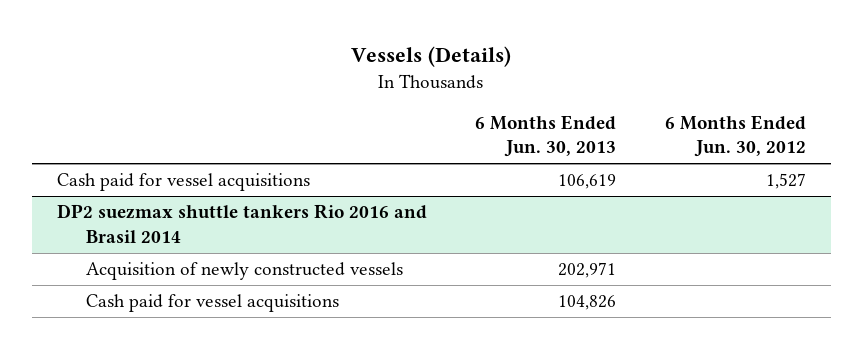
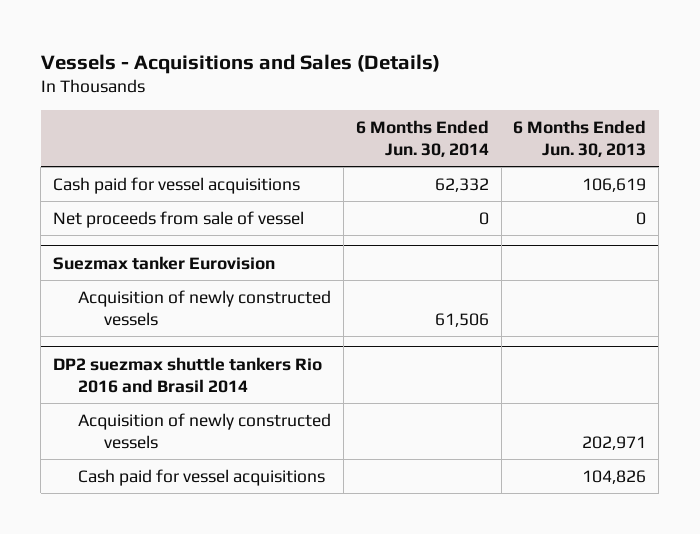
- Vessels (Details)
+ Vessels - Acquisitions and Sales (Details)
- | 6 Months Ended Jun. 30, 2013 | 6 Months Ended Jun. 30, 2012
+ | 6 Months Ended Jun. 30, 2014 | 6 Months Ended Jun. 30, 2013
+ Net proceeds from sale of vessel | 0 | 0
+ Suezmax tanker Eurovision
+ Acquisition of newly constructed vessels | 61,506 |

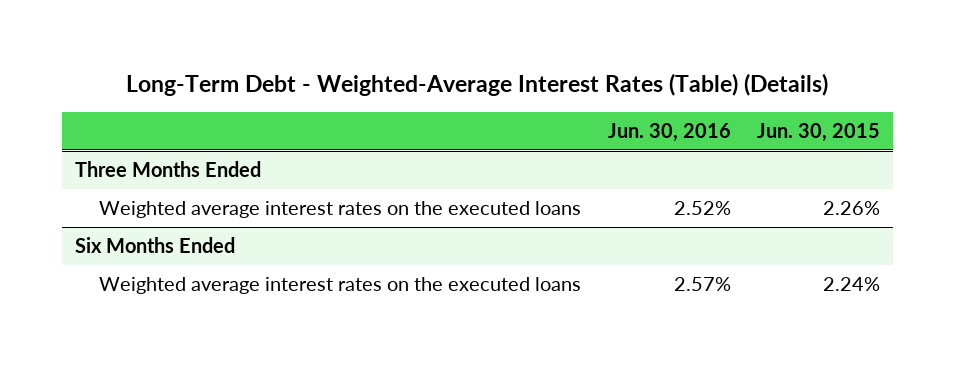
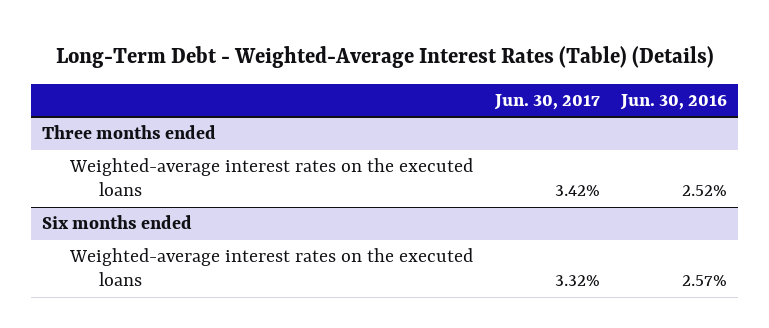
- | Jun. 30, 2016 | Jun. 30, 2015
+ | Jun. 30, 2017 | Jun. 30, 2016
- Three Months Ended
- Weighted average interest rates on the executed loans | 2.52% | 2.26%
- Six Months Ended
- Weighted average interest rates on the executed loans | 2.57% | 2.24%
+ Three months ended
+ Weighted-average interest rates on the executed loans | 3.42% | 2.52%
+ Six months ended
+ Weighted-average interest rates on the executed loans | 3.32% | 2.57%

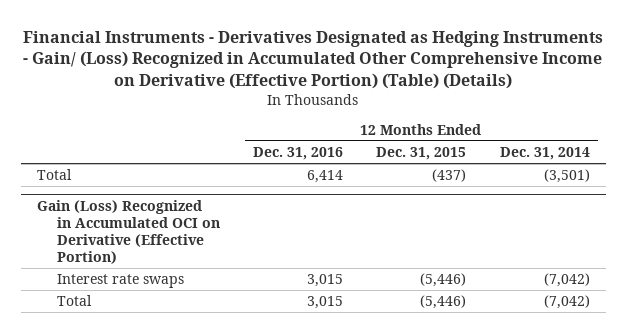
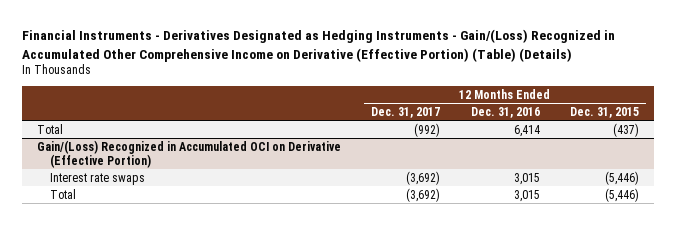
- Financial Instruments - Derivatives Designated as Hedging Instruments - Gain/ (Loss) Recognized in Accumulated Other Comprehensive Income on Derivative (Effective Portion) (Table) (Details)
+ Financial Instruments - Derivatives Designated as Hedging Instruments - Gain/(Loss) Recognized in Accumulated Other Comprehensive Income on Derivative (Effective Portion) (Table) (Details)
- | 12 Months Ended Dec. 31, 2016 | 12 Months Ended Dec. 31, 2015 | 12 Months Ended Dec. 31, 2014
+ | 12 Months Ended Dec. 31, 2017 | 12 Months Ended Dec. 31, 2016 | 12 Months Ended Dec. 31, 2015
- Gain (Loss) Recognized in Accumulated OCI on Derivative (Effective Portion)
+ Gain/(Loss) Recognized in Accumulated OCI on Derivative (Effective Portion)

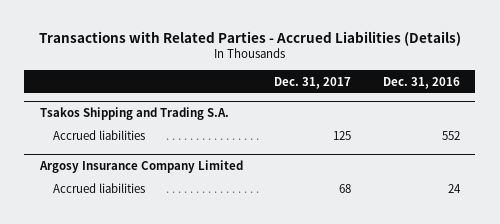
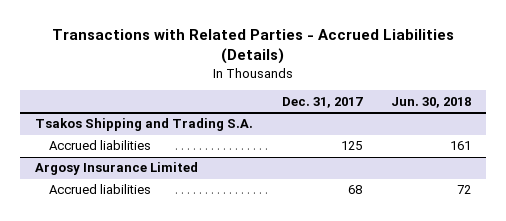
- | Dec. 31, 2017 | Dec. 31, 2016
+ | Dec. 31, 2017 | Jun. 30, 2018
- Argosy Insurance Company Limited
+ Argosy Insurance Limited

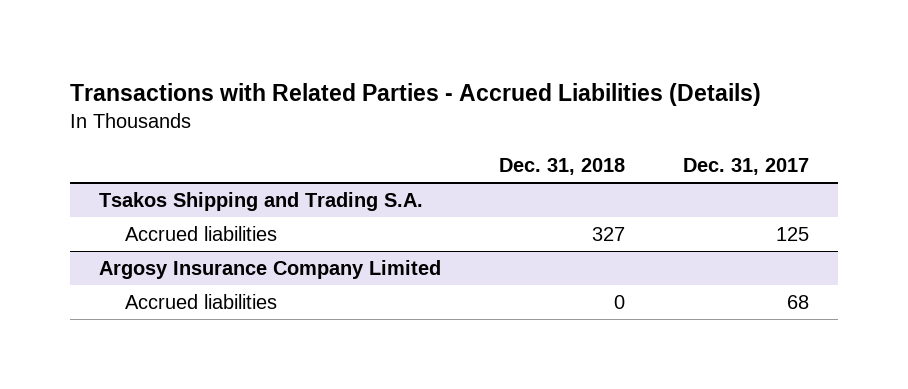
- | Dec. 31, 2017 | Jun. 30, 2018
+ | Dec. 31, 2018 | Dec. 31, 2017
- Argosy Insurance Limited
+ Argosy Insurance Company Limited

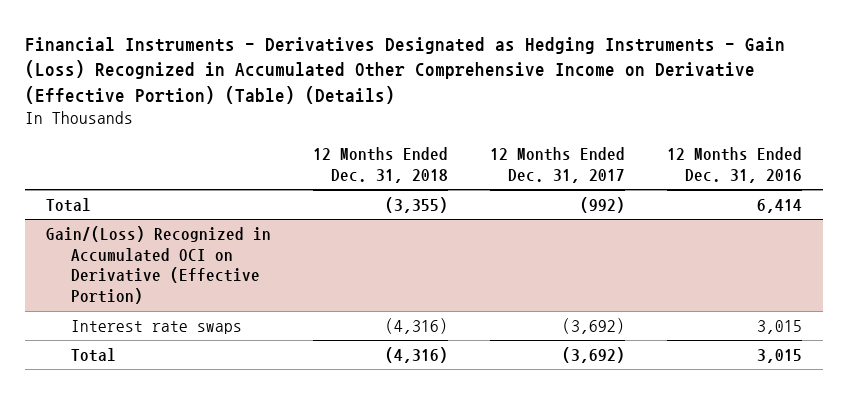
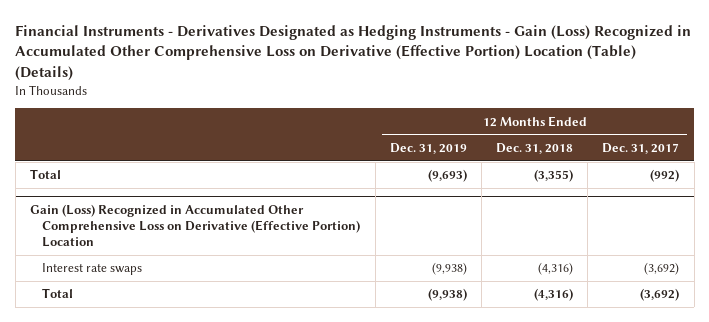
- Financial Instruments - Derivatives Designated as Hedging Instruments - Gain (Loss) Recognized in Accumulated Other Comprehensive Income on Derivative (Effective Portion) (Table) (Details)
+ Financial Instruments - Derivatives Designated as Hedging Instruments - Gain (Loss) Recognized in Accumulated Other Comprehensive Loss on Derivative (Effective Portion) Location (Table) (Details)
- | 12 Months Ended Dec. 31, 2018 | 12 Months Ended Dec. 31, 2017 | 12 Months Ended Dec. 31, 2016
+ | 12 Months Ended Dec. 31, 2019 | 12 Months Ended Dec. 31, 2018 | 12 Months Ended Dec. 31, 2017
- Gain/(Loss) Recognized in Accumulated OCI on Derivative (Effective Portion)
+ Gain (Loss) Recognized in Accumulated Other Comprehensive Loss on Derivative (Effective Portion) Location

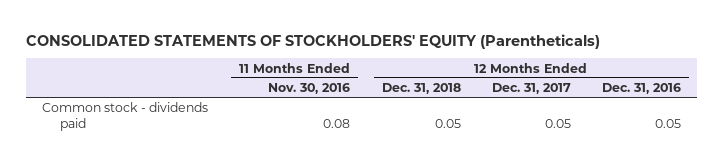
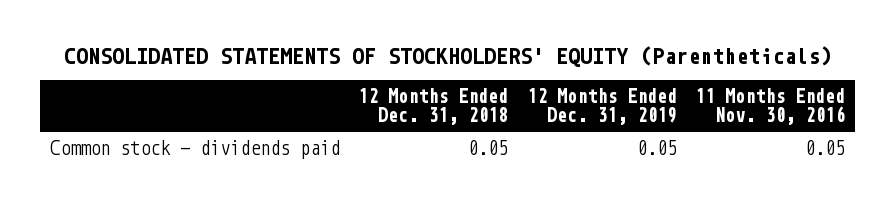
- | 11 Months Ended Nov. 30, 2016 | 12 Months Ended Dec. 31, 2018 | 12 Months Ended Dec. 31, 2017 | 12 Months Ended Dec. 31, 2016
+ | 12 Months Ended Dec. 31, 2018 | 12 Months Ended Dec. 31, 2019 | 11 Months Ended Nov. 30, 2016
- Common stock - dividends paid | 0.08 | 0.05 | 0.05 | 0.05
+ Common stock - dividends paid | 0.05 | 0.05 | 0.05

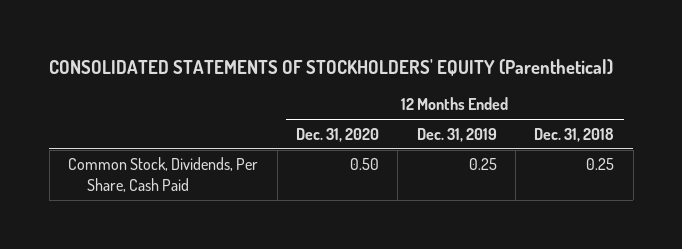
- CONSOLIDATED STATEMENTS OF STOCKHOLDERS' EQUITY (Parentheticals)
+ CONSOLIDATED STATEMENTS OF STOCKHOLDERS' EQUITY (Parenthetical)
- | 12 Months Ended Dec. 31, 2018 | 12 Months Ended Dec. 31, 2019 | 11 Months Ended Nov. 30, 2016
+ | 12 Months Ended Dec. 31, 2020 | 12 Months Ended Dec. 31, 2019 | 12 Months Ended Dec. 31, 2018
- Common stock - dividends paid | 0.05 | 0.05 | 0.05
+ Common Stock, Dividends, Per Share, Cash Paid | 0.50 | 0.25 | 0.25

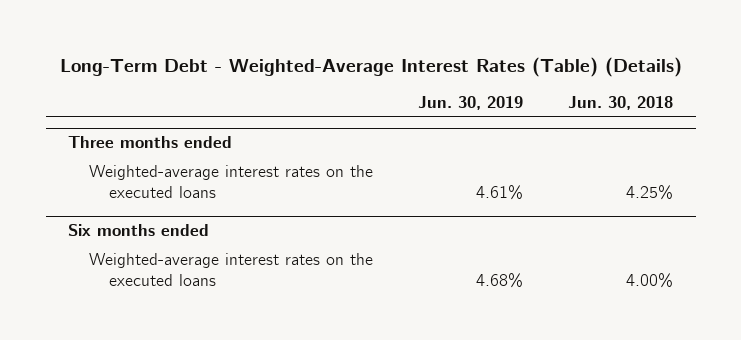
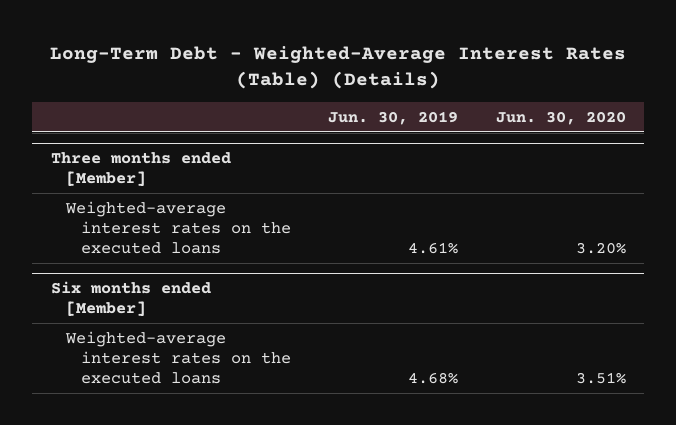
- | Jun. 30, 2019 | Jun. 30, 2018
+ | Jun. 30, 2019 | Jun. 30, 2020
- Three months ended
+ Three months ended [Member]
- Six months ended
+ Six months ended [Member]

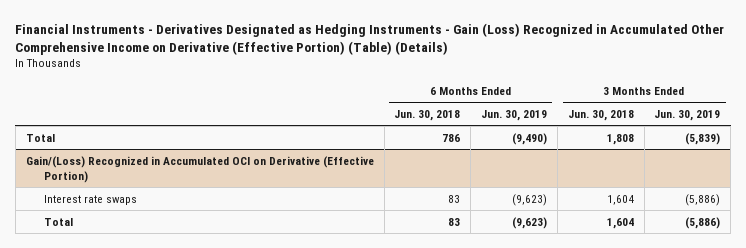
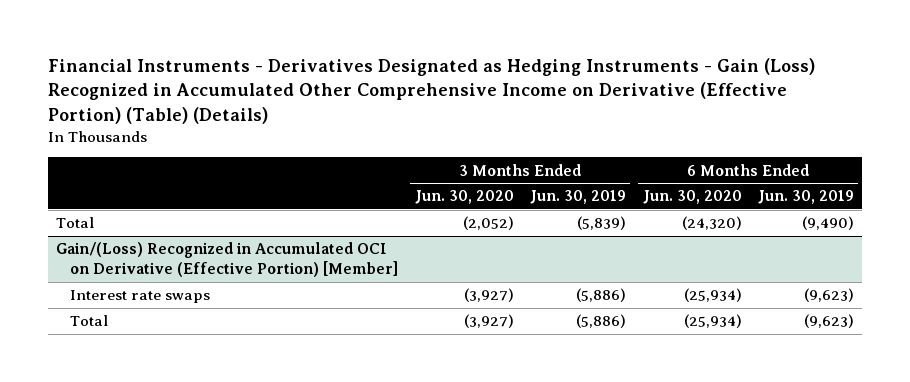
- | 6 Months Ended Jun. 30, 2018 | 6 Months Ended Jun. 30, 2019 | 3 Months Ended Jun. 30, 2018 | 3 Months Ended Jun. 30, 2019
+ | 3 Months Ended Jun. 30, 2020 | 3 Months Ended Jun. 30, 2019 | 6 Months Ended Jun. 30, 2020 | 6 Months Ended Jun. 30, 2019
- Gain/(Loss) Recognized in Accumulated OCI on Derivative (Effective Portion)
+ Gain/(Loss) Recognized in Accumulated OCI on Derivative (Effective Portion) [Member]

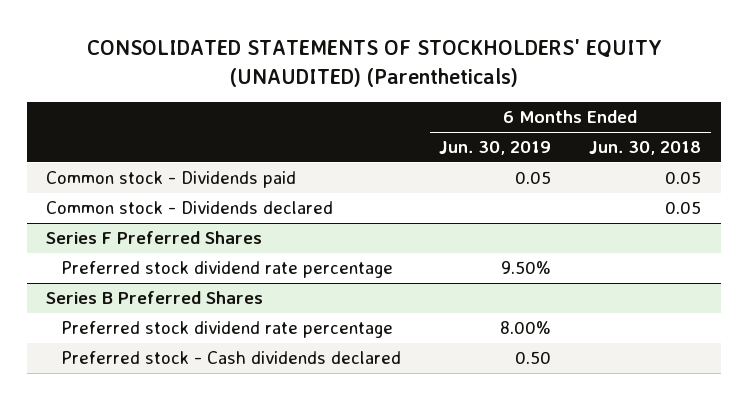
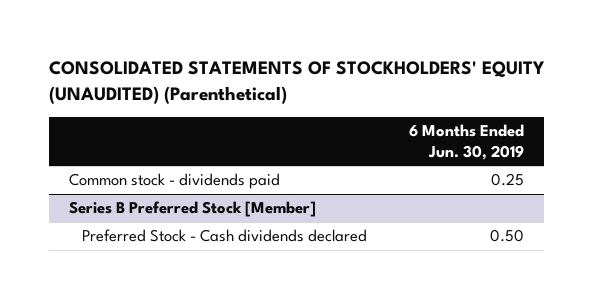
- CONSOLIDATED STATEMENTS OF STOCKHOLDERS' EQUITY (UNAUDITED) (Parentheticals)
+ CONSOLIDATED STATEMENTS OF STOCKHOLDERS' EQUITY (UNAUDITED) (Parenthetical)
- | 6 Months Ended Jun. 30, 2019 | 6 Months Ended Jun. 30, 2018
+ | 6 Months Ended Jun. 30, 2019
- Common stock - Dividends paid | 0.05 | 0.05
- Common stock - Dividends declared | | 0.05
- Series F Preferred Shares
- Preferred stock dividend rate percentage | 9.50% |
- Series B Preferred Shares
- Preferred stock dividend rate percentage | 8.00% |
- Preferred stock - Cash dividends declared | 0.50 |
+ Common stock - dividends paid | 0.25
+ Series B Preferred Stock [Member]
+ Preferred Stock - Cash dividends declared | 0.50

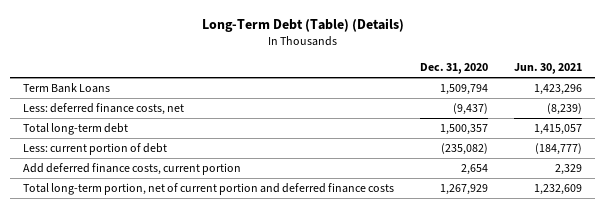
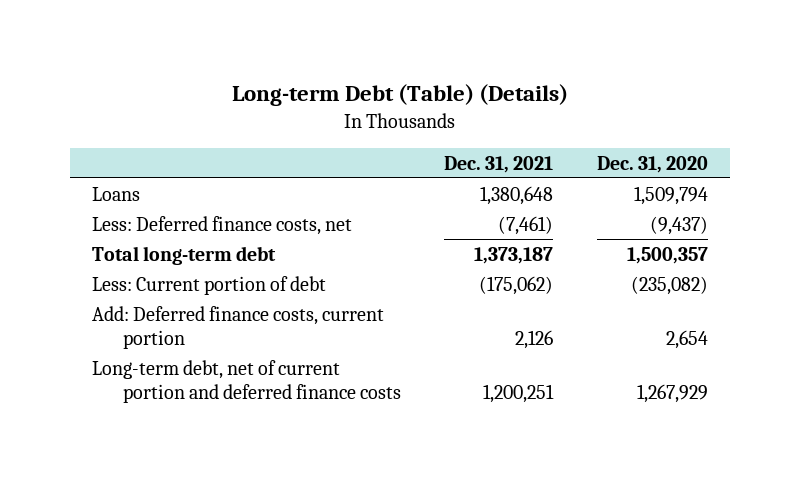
- Long-Term Debt (Table) (Details)
+ Long-term Debt (Table) (Details)
- | Dec. 31, 2020 | Jun. 30, 2021
+ | Dec. 31, 2021 | Dec. 31, 2020
- Term Bank Loans | 1,509,794 | 1,423,296
- Less: deferred finance costs, net | (9,437) | (8,239)
+ Loans | 1,380,648 | 1,509,794
+ Less: Deferred finance costs, net | (7,461) | (9,437)
- Less: current portion of debt | (235,082) | (184,777)
- Add deferred finance costs, current portion | 2,654 | 2,329
- Total long-term portion, net of current portion and deferred finance costs | 1,267,929 | 1,232,609
+ Less: Current portion of debt | (175,062) | (235,082)
+ Add: Deferred finance costs, current portion | 2,126 | 2,654
+ Long-term debt, net of current portion and deferred finance costs | 1,200,251 | 1,267,929

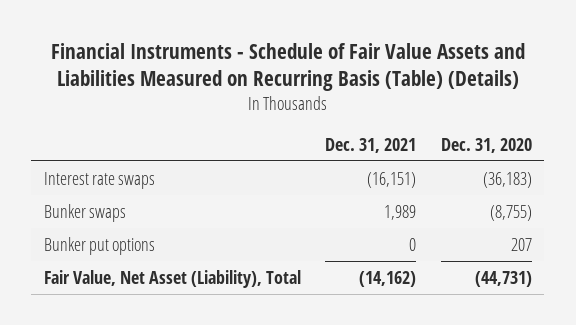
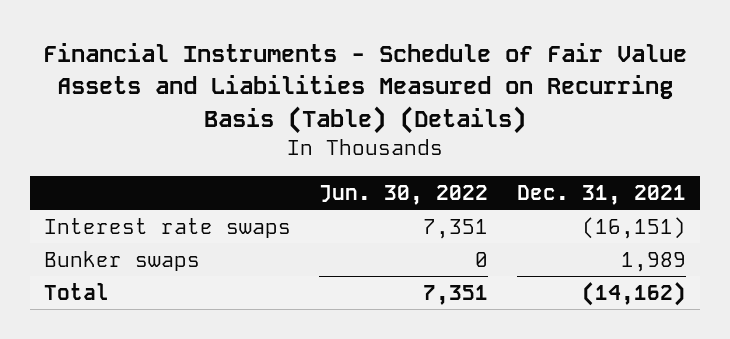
- | Dec. 31, 2021 | Dec. 31, 2020
+ | Jun. 30, 2022 | Dec. 31, 2021
- Bunker put options | 0 | 207
- Fair Value, Net Asset (Liability), Total | (14,162) | (44,731)
+ Total | 7,351 | (14,162)

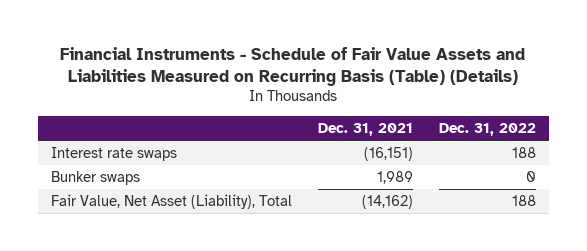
- | Jun. 30, 2022 | Dec. 31, 2021
+ | Dec. 31, 2021 | Dec. 31, 2022
- Total | 7,351 | (14,162)
+ Fair Value, Net Asset (Liability), Total | (14,162) | 188

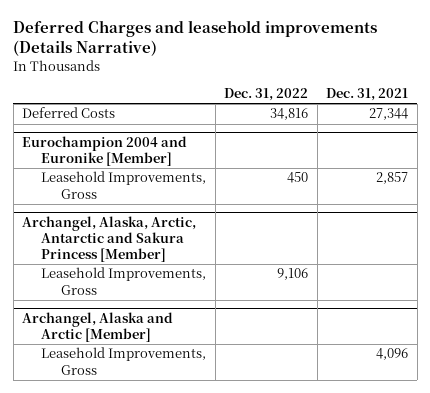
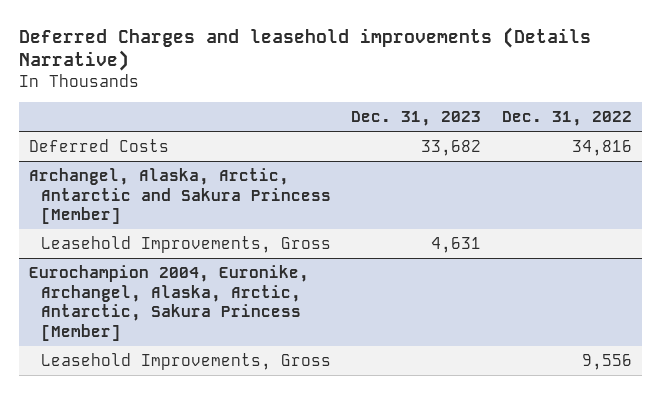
- | Dec. 31, 2022 | Dec. 31, 2021
+ | Dec. 31, 2023 | Dec. 31, 2022
- Eurochampion 2004 and Euronike [Member]
- Leasehold Improvements, Gross | 450 | 2,857
@ Archangel, Alaska, Arctic, Antarctic and Sakura Princess [Member]
- Leasehold Improvements, Gross | 9,106 |
- Archangel, Alaska and Arctic [Member]
+ Eurochampion 2004, Euronike, Archangel, Alaska, Arctic, Antarctic, Sakura Princess [Member]
+ Leasehold Improvements, Gross | | 9,556

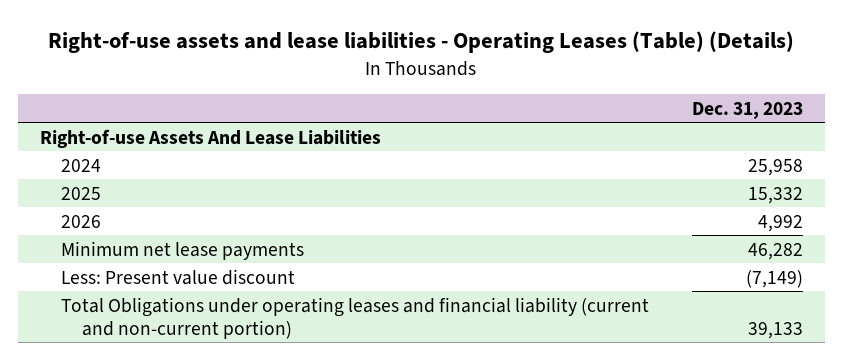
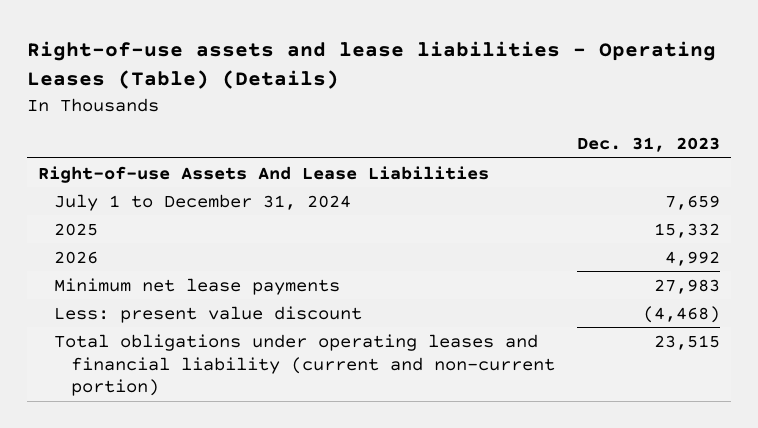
- 2024 | 25,958
+ July 1 to December 31, 2024 | 7,659
- Minimum net lease payments | 46,282
- Less: Present value discount | (7,149)
- Total Obligations under operating leases and financial liability (current and non-current portion) | 39,133
+ Minimum net lease payments | 27,983
+ Less: present value discount | (4,468)
+ Total obligations under operating leases and financial liability (current and non-current portion) | 23,515

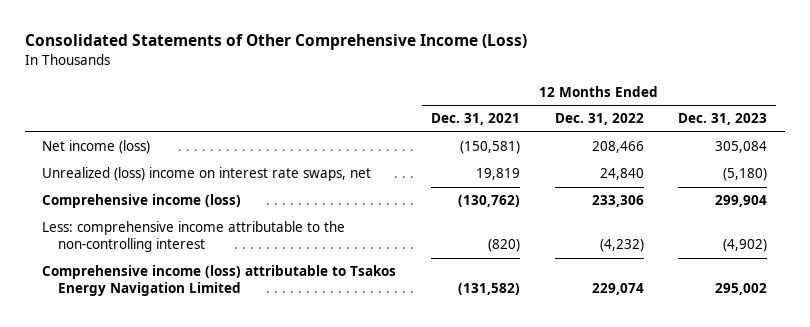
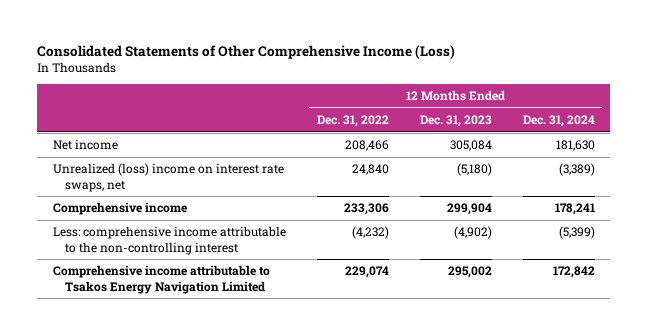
- | 12 Months Ended Dec. 31, 2021 | 12 Months Ended Dec. 31, 2022 | 12 Months Ended Dec. 31, 2023
+ | 12 Months Ended Dec. 31, 2022 | 12 Months Ended Dec. 31, 2023 | 12 Months Ended Dec. 31, 2024
- Net income (loss) | (150,581) | 208,466 | 305,084
+ Net income | 208,466 | 305,084 | 181,630
- Comprehensive income (loss) | (130,762) | 233,306 | 299,904
+ Comprehensive income | 233,306 | 299,904 | 178,241
- Comprehensive income (loss) attributable to Tsakos Energy Navigation Limited | (131,582) | 229,074 | 295,002
+ Comprehensive income attributable to Tsakos Energy Navigation Limited | 229,074 | 295,002 | 172,842

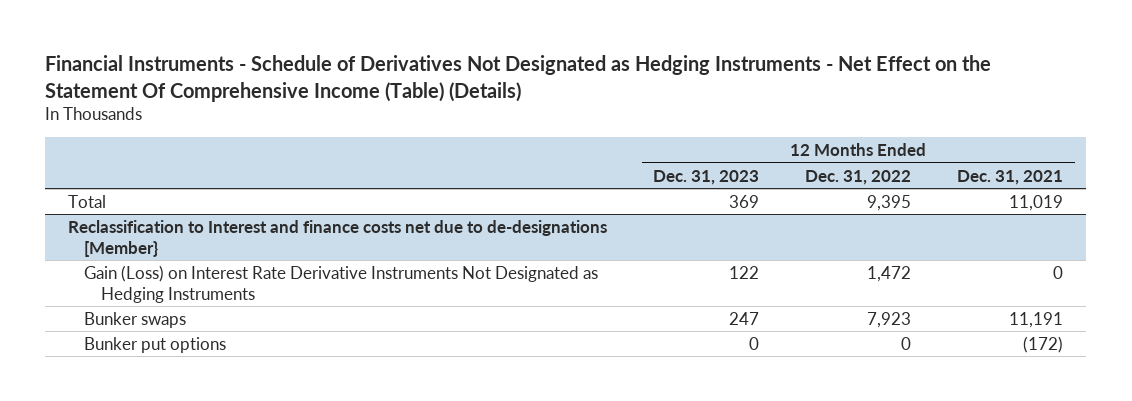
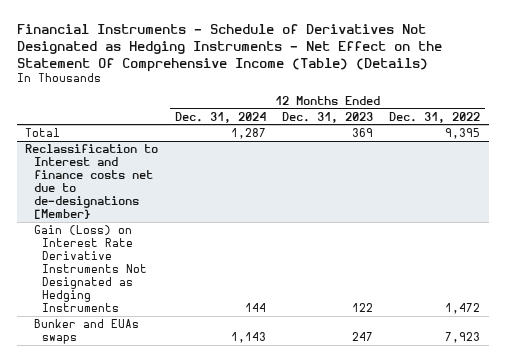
- | 12 Months Ended Dec. 31, 2023 | 12 Months Ended Dec. 31, 2022 | 12 Months Ended Dec. 31, 2021
+ | 12 Months Ended Dec. 31, 2024 | 12 Months Ended Dec. 31, 2023 | 12 Months Ended Dec. 31, 2022
@ Reclassification to Interest and finance costs net due to de-designations [Member}
- Bunker swaps | 247 | 7,923 | 11,191
- Bunker put options | 0 | 0 | (172)
+ Bunker and EUAs swaps | 1,143 | 247 | 7,923

